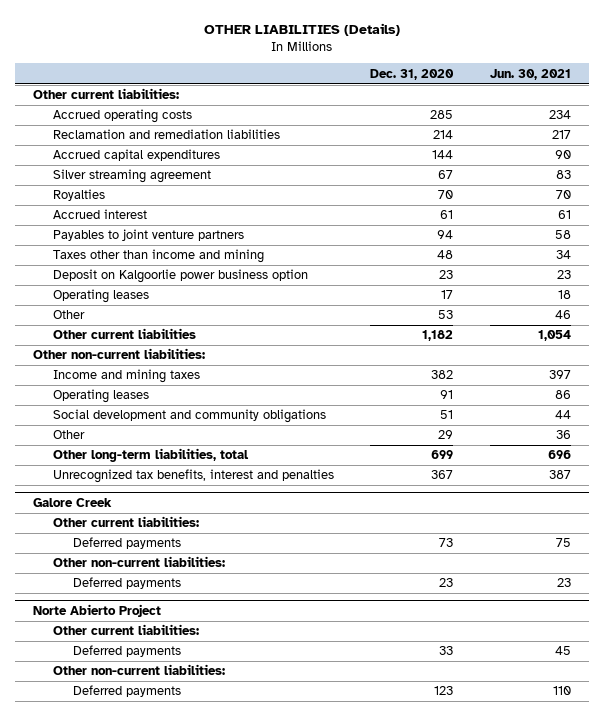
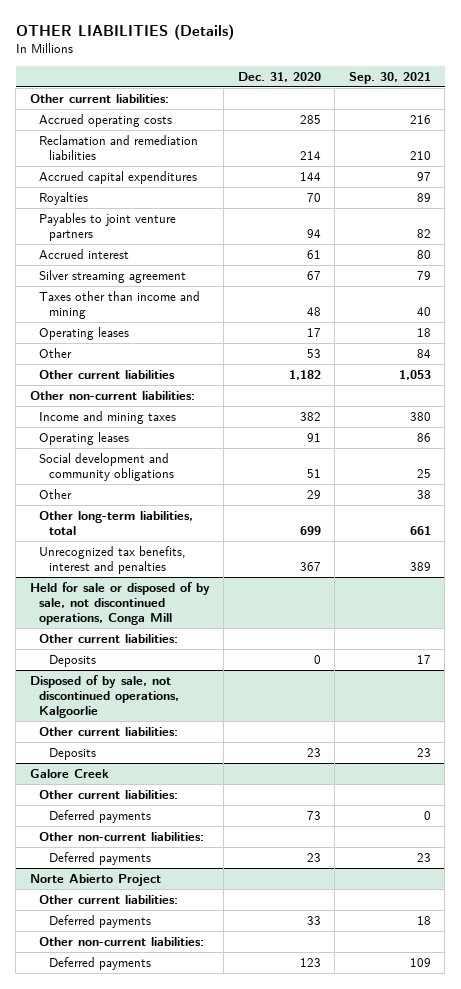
- | Dec. 31, 2020 | Jun. 30, 2021
+ | Dec. 31, 2020 | Sep. 30, 2021
moved down: Accrued interest | 61 | 80
moved down: Silver streaming agreement | 67 | 79
- Deposit on Kalgoorlie power business option | 23 | 23
+ Held for sale or disposed of by sale, not discontinued operations, Conga Mill
+ Other current liabilities:
+ Deposits | 0 | 17
+ Disposed of by sale, not discontinued operations, Kalgoorlie
+ Other current liabilities:
+ Deposits | 23 | 23

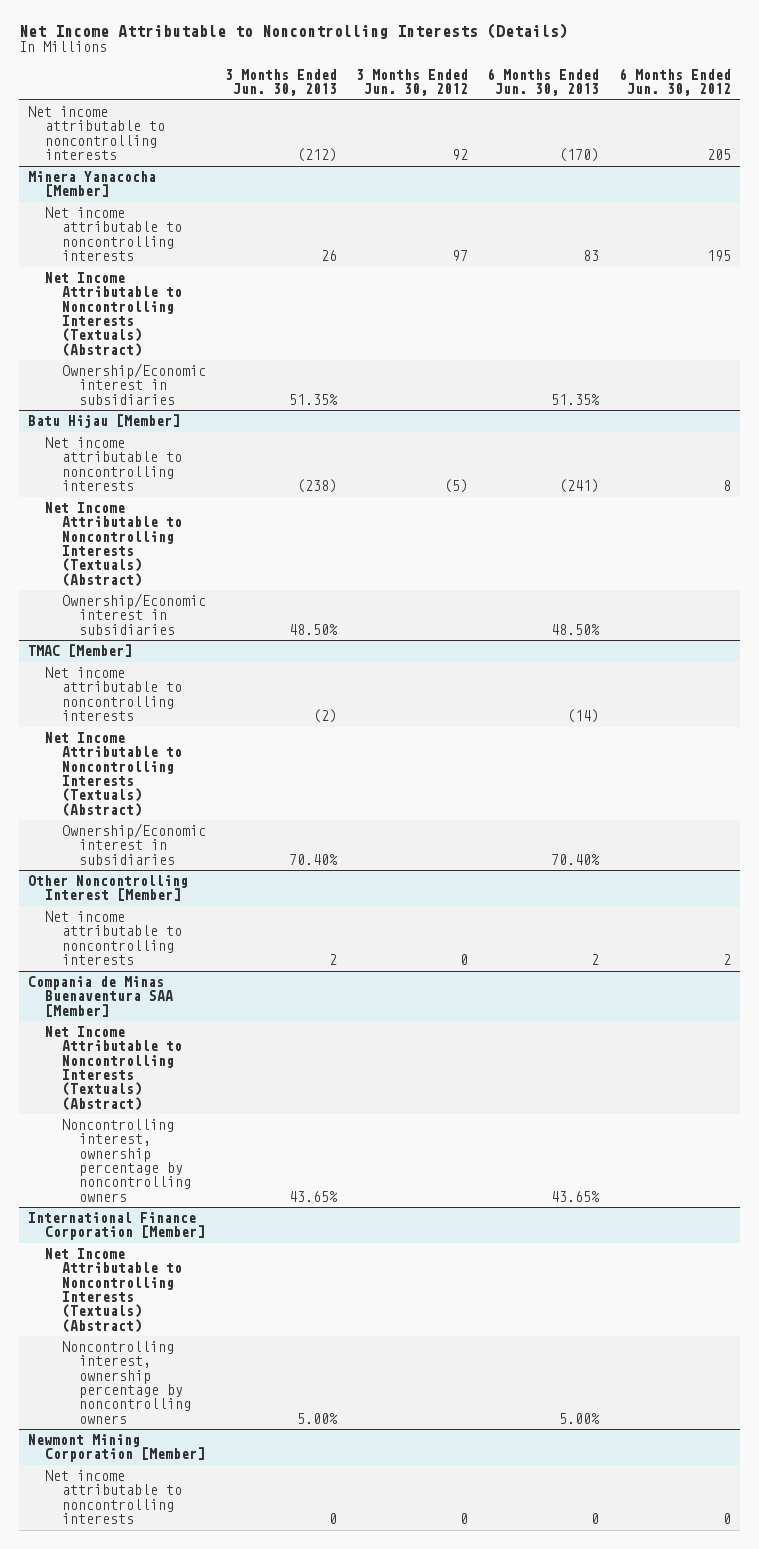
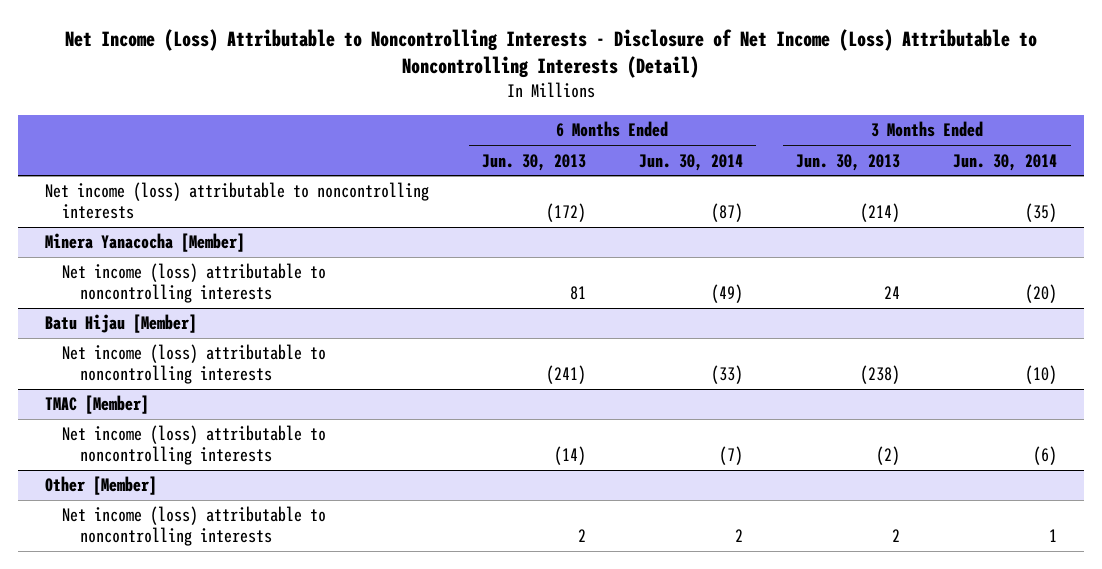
- Net Income Attributable to Noncontrolling Interests (Details)
+ Net Income (Loss) Attributable to Noncontrolling Interests - Disclosure of Net Income (Loss) Attributable to Noncontrolling Interests (Detail)
- | 3 Months Ended Jun. 30, 2013 | 3 Months Ended Jun. 30, 2012 | 6 Months Ended Jun. 30, 2013 | 6 Months Ended Jun. 30, 2012
+ | 6 Months Ended Jun. 30, 2013 | 6 Months Ended Jun. 30, 2014 | 3 Months Ended Jun. 30, 2013 | 3 Months Ended Jun. 30, 2014
- Net income attributable to noncontrolling interests | (212) | 92 | (170) | 205
+ Net income (loss) attributable to noncontrolling interests | (172) | (87) | (214) | (35)
@ Minera Yanacocha [Member]
- Net income attributable to noncontrolling interests | 26 | 97 | 83 | 195
- Net Income Attributable to Noncontrolling Interests (Textuals) (Abstract)
- Ownership/Economic interest in subsidiaries | 51.35% | | 51.35% |
+ Net income (loss) attributable to noncontrolling interests | 81 | (49) | 24 | (20)
@ Batu Hijau [Member]
- Net income attributable to noncontrolling interests | (238) | (5) | (241) | 8
- Net Income Attributable to Noncontrolling Interests (Textuals) (Abstract)
- Ownership/Economic interest in subsidiaries | 48.50% | | 48.50% |
+ Net income (loss) attributable to noncontrolling interests | (241) | (33) | (238) | (10)
@ TMAC [Member]
- Net income attributable to noncontrolling interests | (2) | | (14) |
- Net Income Attributable to Noncontrolling Interests (Textuals) (Abstract)
- Ownership/Economic interest in subsidiaries | 70.40% | | 70.40% |
- Other Noncontrolling Interest [Member]
- Net income attributable to noncontrolling interests | 2 | 0 | 2 | 2
- Compania de Minas Buenaventura SAA [Member]
- Net Income Attributable to Noncontrolling Interests (Textuals) (Abstract)
- Noncontrolling interest, ownership percentage by noncontrolling owners | 43.65% | | 43.65% |
- International Finance Corporation [Member]
- Net Income Attributable to Noncontrolling Interests (Textuals) (Abstract)
- Noncontrolling interest, ownership percentage by noncontrolling owners | 5.00% | | 5.00% |
- Newmont Mining Corporation [Member]
- Net income attributable to noncontrolling interests | 0 | 0 | 0 | 0
@ TMAC [Member]
+ Net income (loss) attributable to noncontrolling interests | (14) | (7) | (2) | (6)
+ Other [Member]
+ Net income (loss) attributable to noncontrolling interests | 2 | 2 | 2 | 1

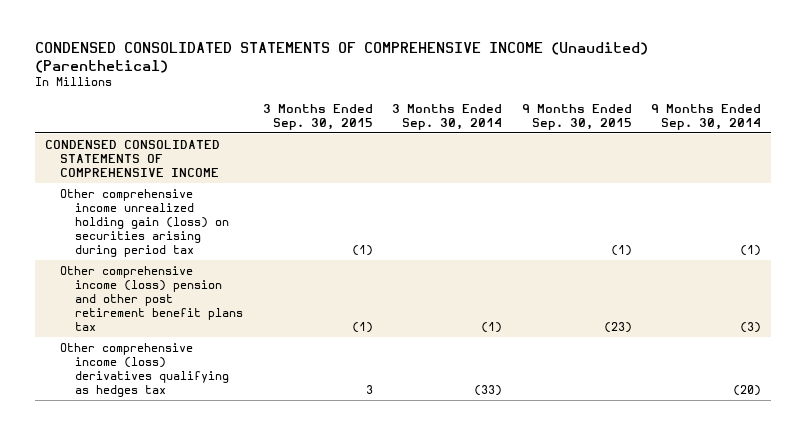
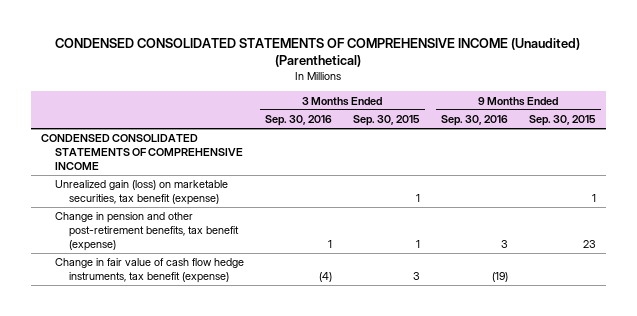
- | 3 Months Ended Sep. 30, 2015 | 3 Months Ended Sep. 30, 2014 | 9 Months Ended Sep. 30, 2015 | 9 Months Ended Sep. 30, 2014
+ | 3 Months Ended Sep. 30, 2016 | 3 Months Ended Sep. 30, 2015 | 9 Months Ended Sep. 30, 2016 | 9 Months Ended Sep. 30, 2015
- Other comprehensive income unrealized holding gain (loss) on securities arising during period tax | (1) | | (1) | (1)
- Other comprehensive income (loss) pension and other post retirement benefit plans tax | (1) | (1) | (23) | (3)
- Other comprehensive income (loss) derivatives qualifying as hedges tax | 3 | (33) | | (20)
+ Unrealized gain (loss) on marketable securities, tax benefit (expense) | | 1 | | 1
+ Change in pension and other post-retirement benefits, tax benefit (expense) | 1 | 1 | 3 | 23
+ Change in fair value of cash flow hedge instruments, tax benefit (expense) | (4) | 3 | (19) |

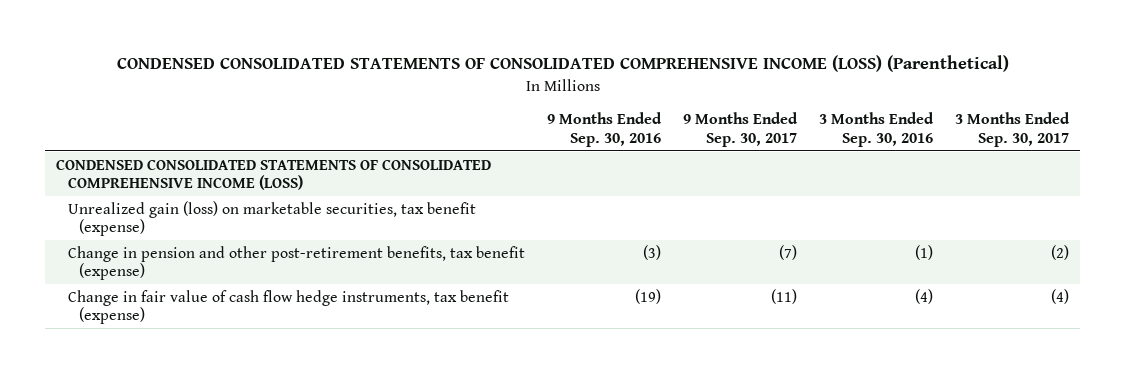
- CONDENSED CONSOLIDATED STATEMENTS OF COMPREHENSIVE INCOME (Unaudited) (Parenthetical)
+ CONDENSED CONSOLIDATED STATEMENTS OF CONSOLIDATED COMPREHENSIVE INCOME (LOSS) (Parenthetical)
- | 3 Months Ended Sep. 30, 2016 | 3 Months Ended Sep. 30, 2015 | 9 Months Ended Sep. 30, 2016 | 9 Months Ended Sep. 30, 2015
+ | 9 Months Ended Sep. 30, 2016 | 9 Months Ended Sep. 30, 2017 | 3 Months Ended Sep. 30, 2016 | 3 Months Ended Sep. 30, 2017
- CONDENSED CONSOLIDATED STATEMENTS OF COMPREHENSIVE INCOME
+ CONDENSED CONSOLIDATED STATEMENTS OF CONSOLIDATED COMPREHENSIVE INCOME (LOSS)
- Change in pension and other post-retirement benefits, tax benefit (expense) | 1 | 1 | 3 | 23
+ Change in pension and other post-retirement benefits, tax benefit (expense) | (3) | (7) | (1) | (2)

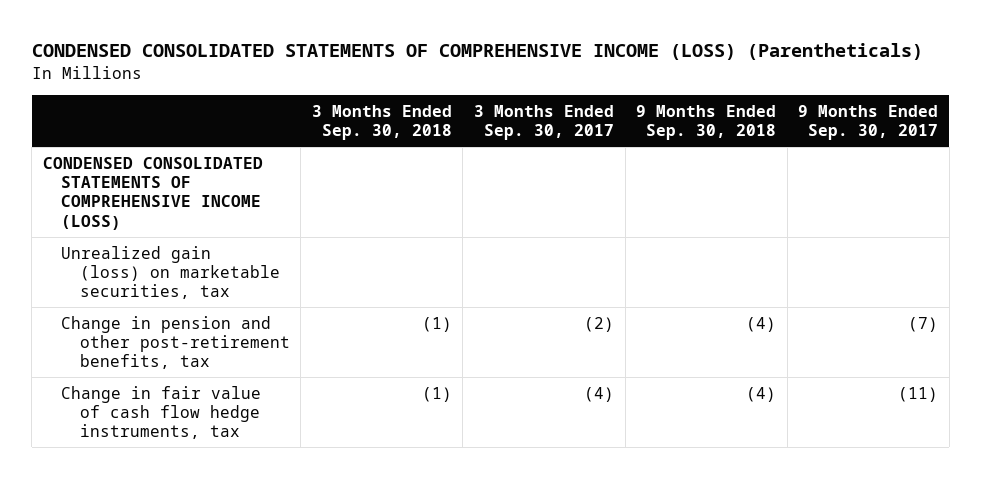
- CONDENSED CONSOLIDATED STATEMENTS OF CONSOLIDATED COMPREHENSIVE INCOME (LOSS) (Parenthetical)
+ CONDENSED CONSOLIDATED STATEMENTS OF COMPREHENSIVE INCOME (LOSS) (Parentheticals)
- | 9 Months Ended Sep. 30, 2016 | 9 Months Ended Sep. 30, 2017 | 3 Months Ended Sep. 30, 2016 | 3 Months Ended Sep. 30, 2017
+ | 3 Months Ended Sep. 30, 2018 | 3 Months Ended Sep. 30, 2017 | 9 Months Ended Sep. 30, 2018 | 9 Months Ended Sep. 30, 2017
- CONDENSED CONSOLIDATED STATEMENTS OF CONSOLIDATED COMPREHENSIVE INCOME (LOSS)
- Unrealized gain (loss) on marketable securities, tax benefit (expense)
- Change in pension and other post-retirement benefits, tax benefit (expense) | (3) | (7) | (1) | (2)
- Change in fair value of cash flow hedge instruments, tax benefit (expense) | (19) | (11) | (4) | (4)
+ CONDENSED CONSOLIDATED STATEMENTS OF COMPREHENSIVE INCOME (LOSS)
+ Unrealized gain (loss) on marketable securities, tax
+ Change in pension and other post-retirement benefits, tax | (1) | (2) | (4) | (7)
+ Change in fair value of cash flow hedge instruments, tax | (1) | (4) | (4) | (11)

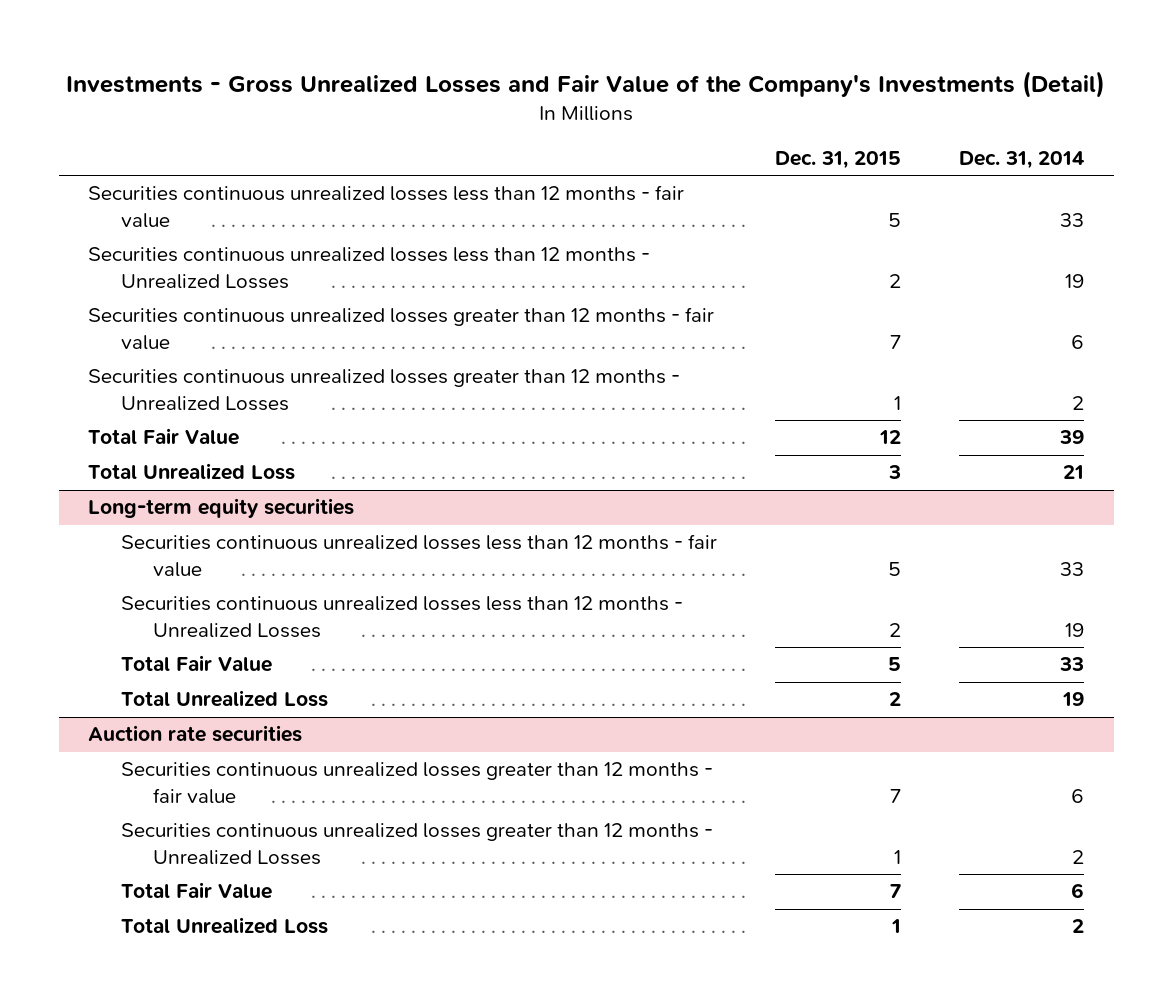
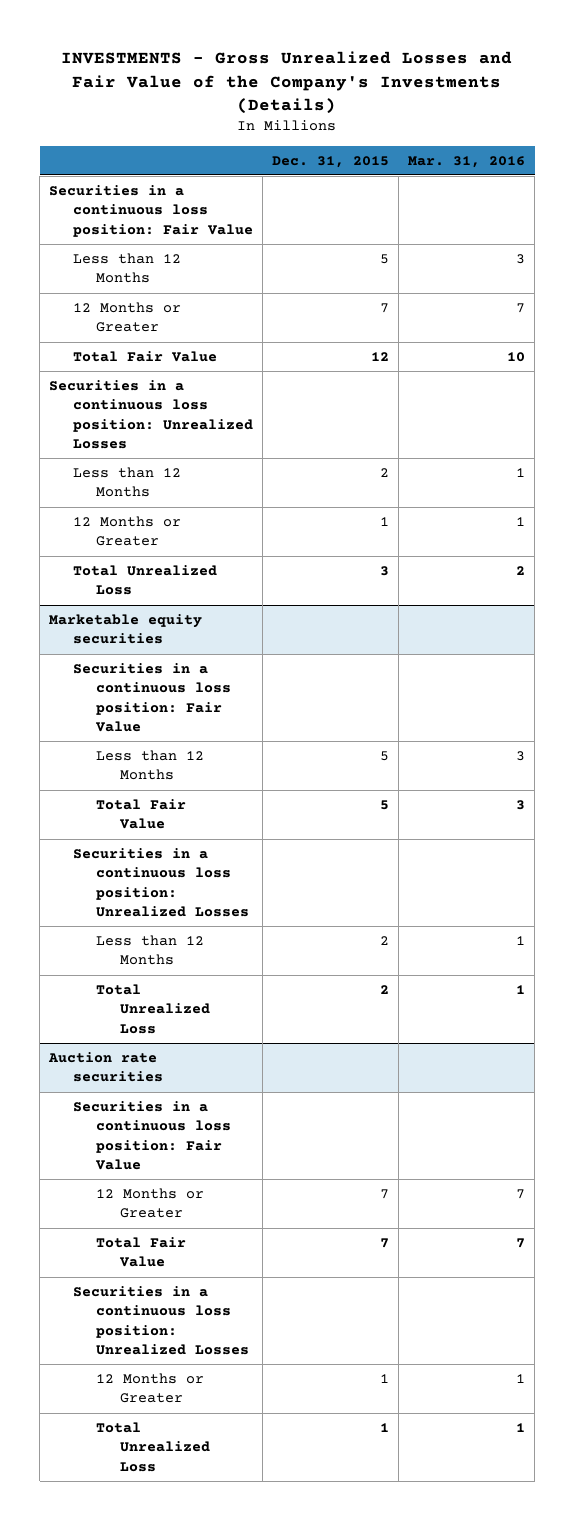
- Investments - Gross Unrealized Losses and Fair Value of the Company's Investments (Detail)
+ INVESTMENTS - Gross Unrealized Losses and Fair Value of the Company's Investments (Details)
- | Dec. 31, 2015 | Dec. 31, 2014
+ | Dec. 31, 2015 | Mar. 31, 2016
- Securities continuous unrealized losses less than 12 months - fair value | 5 | 33
- Securities continuous unrealized losses less than 12 months - Unrealized Losses | 2 | 19
- Securities continuous unrealized losses greater than 12 months - fair value | 7 | 6
- Securities continuous unrealized losses greater than 12 months - Unrealized Losses | 1 | 2
+ Securities in a continuous loss position: Fair Value
+ Less than 12 Months | 5 | 3
+ 12 Months or Greater | 7 | 7
+ Securities in a continuous loss position: Unrealized Losses
+ Less than 12 Months | 2 | 1
+ 12 Months or Greater | 1 | 1
- Long-term equity securities
- Securities continuous unrealized losses less than 12 months - fair value | 5 | 33
- Securities continuous unrealized losses less than 12 months - Unrealized Losses | 2 | 19
+ Marketable equity securities
+ Securities in a continuous loss position: Fair Value
+ Less than 12 Months | 5 | 3
+ Securities in a continuous loss position: Unrealized Losses
+ Less than 12 Months | 2 | 1
@ Auction rate securities
- Securities continuous unrealized losses greater than 12 months - fair value | 7 | 6
- Securities continuous unrealized losses greater than 12 months - Unrealized Losses | 1 | 2
+ Securities in a continuous loss position: Fair Value
+ 12 Months or Greater | 7 | 7
+ Securities in a continuous loss position: Unrealized Losses
+ 12 Months or Greater | 1 | 1

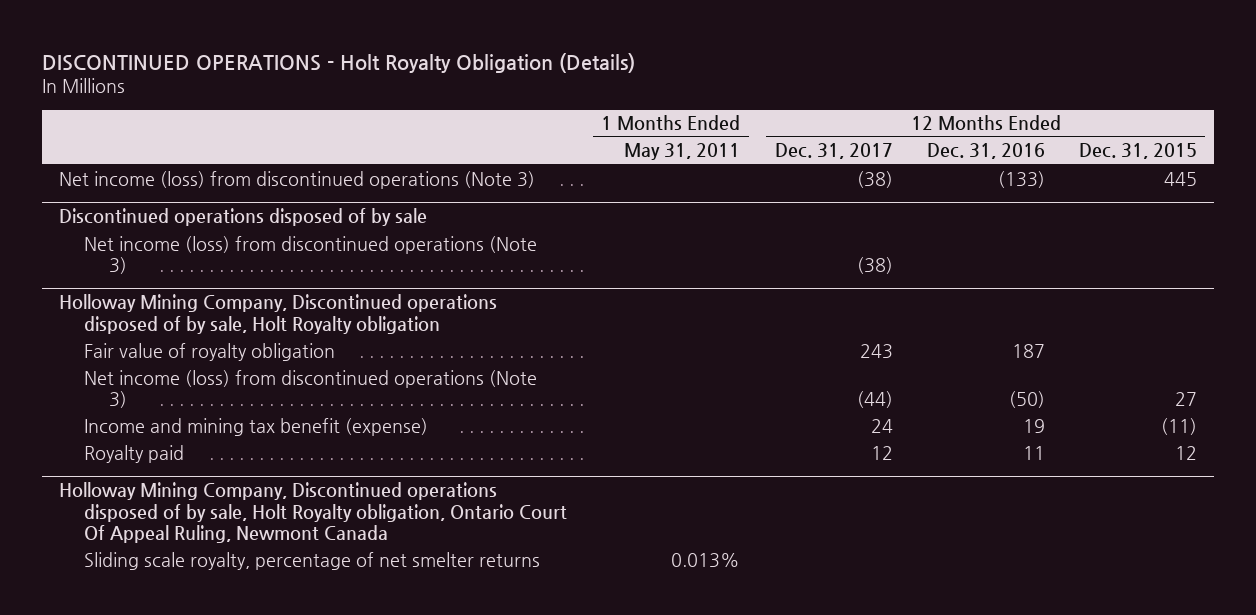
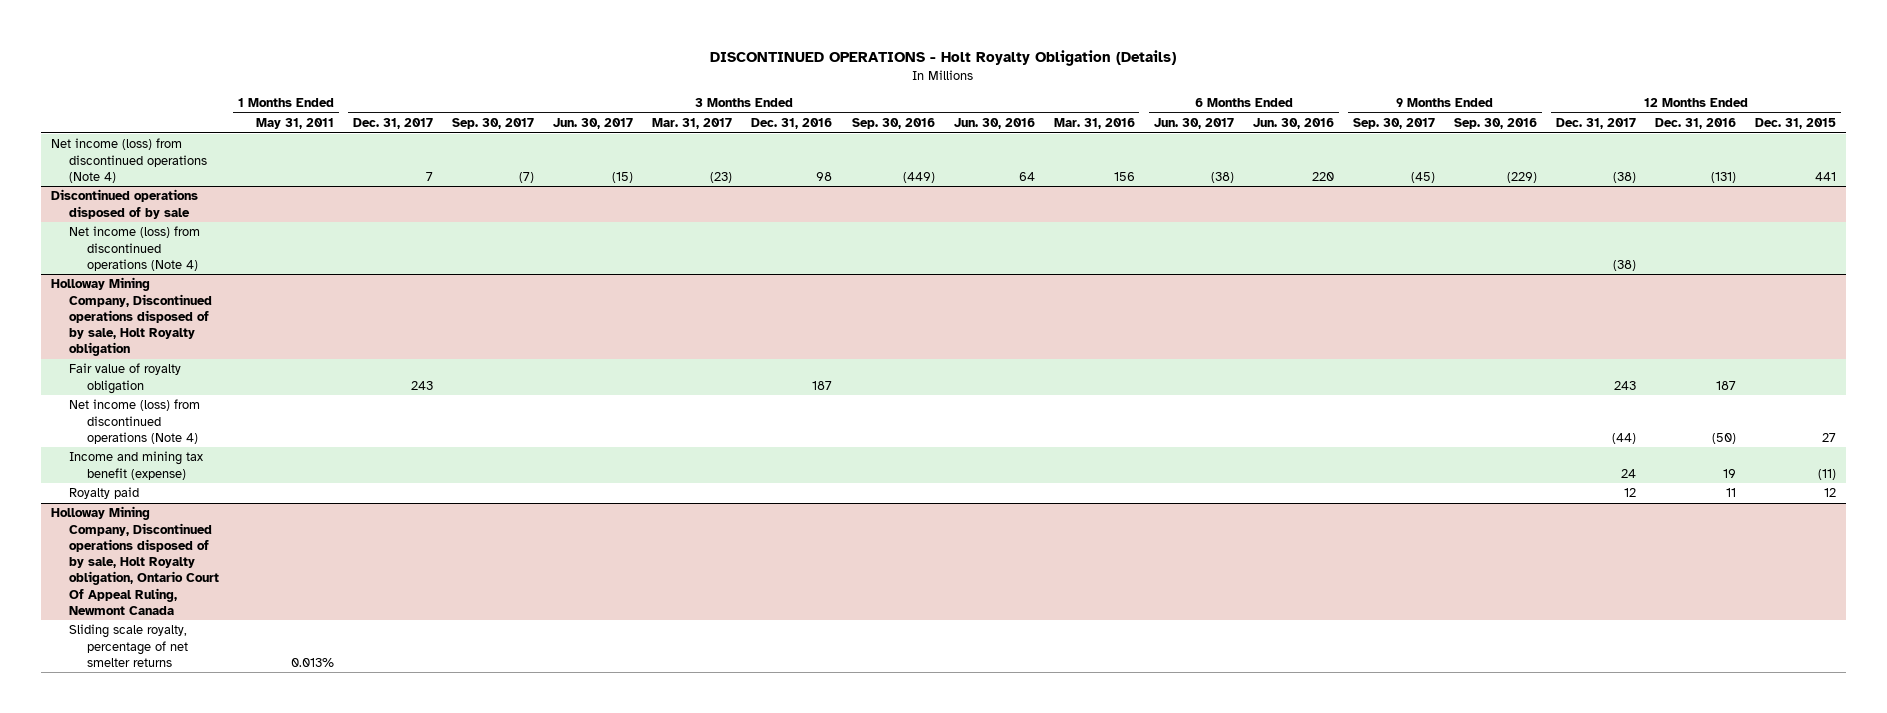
- | 1 Months Ended May 31, 2011 | 12 Months Ended Dec. 31, 2017 | 12 Months Ended Dec. 31, 2016 | 12 Months Ended Dec. 31, 2015
+ | 1 Months Ended May 31, 2011 | 3 Months Ended Dec. 31, 2017 | 3 Months Ended Sep. 30, 2017 | 3 Months Ended Jun. 30, 2017 | 3 Months Ended Mar. 31, 2017 | 3 Months Ended Dec. 31, 2016 | 3 Months Ended Sep. 30, 2016 | 3 Months Ended Jun. 30, 2016 | 3 Months Ended Mar. 31, 2016 | 6 Months Ended Jun. 30, 2017 | 6 Months Ended Jun. 30, 2016 | 9 Months Ended Sep. 30, 2017 | 9 Months Ended Sep. 30, 2016 | 12 Months Ended Dec. 31, 2017 | 12 Months Ended Dec. 31, 2016 | 12 Months Ended Dec. 31, 2015
- Net income (loss) from discontinued operations (Note 3) | | (38) | (133) | 445
+ Net income (loss) from discontinued operations (Note 4) | | 7 | (7) | (15) | (23) | 98 | (449) | 64 | 156 | (38) | 220 | (45) | (229) | (38) | (131) | 441
@ Discontinued operations disposed of by sale
- Net income (loss) from discontinued operations (Note 3) | | (38) | |
+ Net income (loss) from discontinued operations (Note 4) | | | | | | | | | | | | | | (38) | |
@ Holloway Mining Company, Discontinued operations disposed of by sale, Holt Royalty obligation
- Net income (loss) from discontinued operations (Note 3) | | (44) | (50) | 27
+ Net income (loss) from discontinued operations (Note 4) | | | | | | | | | | | | | | (44) | (50) | 27

